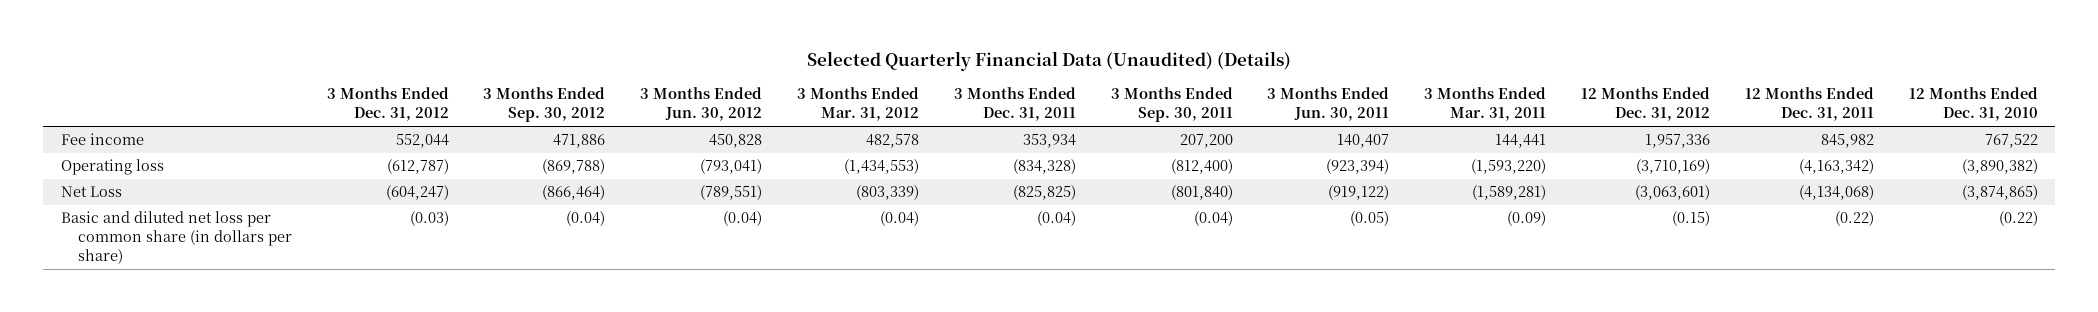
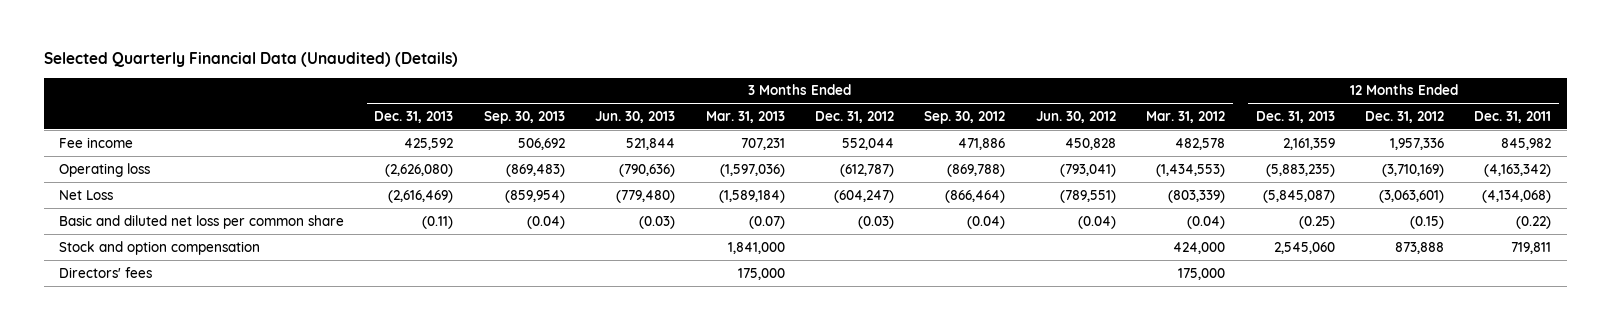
- | 3 Months Ended Dec. 31, 2012 | 3 Months Ended Sep. 30, 2012 | 3 Months Ended Jun. 30, 2012 | 3 Months Ended Mar. 31, 2012 | 3 Months Ended Dec. 31, 2011 | 3 Months Ended Sep. 30, 2011 | 3 Months Ended Jun. 30, 2011 | 3 Months Ended Mar. 31, 2011 | 12 Months Ended Dec. 31, 2012 | 12 Months Ended Dec. 31, 2011 | 12 Months Ended Dec. 31, 2010
+ | 3 Months Ended Dec. 31, 2013 | 3 Months Ended Sep. 30, 2013 | 3 Months Ended Jun. 30, 2013 | 3 Months Ended Mar. 31, 2013 | 3 Months Ended Dec. 31, 2012 | 3 Months Ended Sep. 30, 2012 | 3 Months Ended Jun. 30, 2012 | 3 Months Ended Mar. 31, 2012 | 12 Months Ended Dec. 31, 2013 | 12 Months Ended Dec. 31, 2012 | 12 Months Ended Dec. 31, 2011
- Basic and diluted net loss per common share (in dollars per share) | (0.03) | (0.04) | (0.04) | (0.04) | (0.04) | (0.04) | (0.05) | (0.09) | (0.15) | (0.22) | (0.22)
+ Basic and diluted net loss per common share | (0.11) | (0.04) | (0.03) | (0.07) | (0.03) | (0.04) | (0.04) | (0.04) | (0.25) | (0.15) | (0.22)
+ Stock and option compensation | | | | 1,841,000 | | | | 424,000 | 2,545,060 | 873,888 | 719,811
+ Directors' fees | | | | 175,000 | | | | 175,000 | | |

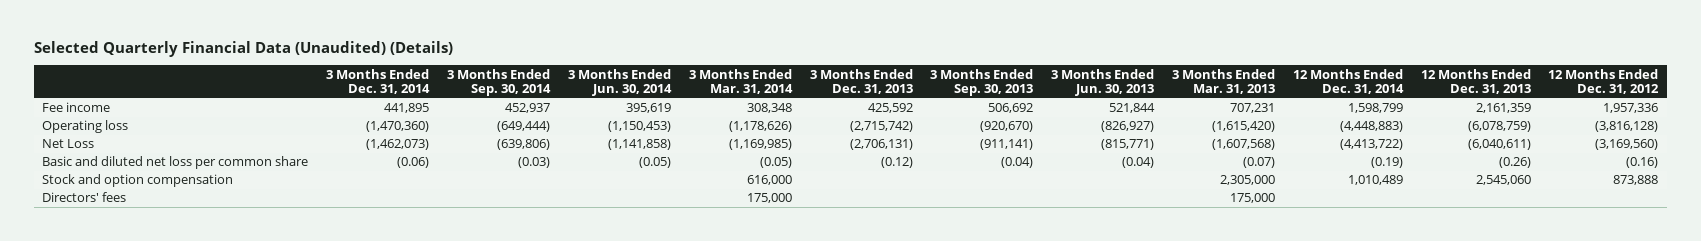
- | 3 Months Ended Dec. 31, 2013 | 3 Months Ended Sep. 30, 2013 | 3 Months Ended Jun. 30, 2013 | 3 Months Ended Mar. 31, 2013 | 3 Months Ended Dec. 31, 2012 | 3 Months Ended Sep. 30, 2012 | 3 Months Ended Jun. 30, 2012 | 3 Months Ended Mar. 31, 2012 | 12 Months Ended Dec. 31, 2013 | 12 Months Ended Dec. 31, 2012 | 12 Months Ended Dec. 31, 2011
+ | 3 Months Ended Dec. 31, 2014 | 3 Months Ended Sep. 30, 2014 | 3 Months Ended Jun. 30, 2014 | 3 Months Ended Mar. 31, 2014 | 3 Months Ended Dec. 31, 2013 | 3 Months Ended Sep. 30, 2013 | 3 Months Ended Jun. 30, 2013 | 3 Months Ended Mar. 31, 2013 | 12 Months Ended Dec. 31, 2014 | 12 Months Ended Dec. 31, 2013 | 12 Months Ended Dec. 31, 2012
- Operating loss | (2,626,080) | (869,483) | (790,636) | (1,597,036) | (612,787) | (869,788) | (793,041) | (1,434,553) | (5,883,235) | (3,710,169) | (4,163,342)
- Net Loss | (2,616,469) | (859,954) | (779,480) | (1,589,184) | (604,247) | (866,464) | (789,551) | (803,339) | (5,845,087) | (3,063,601) | (4,134,068)
- Basic and diluted net loss per common share | (0.11) | (0.04) | (0.03) | (0.07) | (0.03) | (0.04) | (0.04) | (0.04) | (0.25) | (0.15) | (0.22)
- Stock and option compensation | | | | 1,841,000 | | | | 424,000 | 2,545,060 | 873,888 | 719,811
+ Operating loss | (1,470,360) | (649,444) | (1,150,453) | (1,178,626) | (2,715,742) | (920,670) | (826,927) | (1,615,420) | (4,448,883) | (6,078,759) | (3,816,128)
+ Net Loss | (1,462,073) | (639,806) | (1,141,858) | (1,169,985) | (2,706,131) | (911,141) | (815,771) | (1,607,568) | (4,413,722) | (6,040,611) | (3,169,560)
+ Basic and diluted net loss per common share | (0.06) | (0.03) | (0.05) | (0.05) | (0.12) | (0.04) | (0.04) | (0.07) | (0.19) | (0.26) | (0.16)
+ Stock and option compensation | | | | 616,000 | | | | 2,305,000 | 1,010,489 | 2,545,060 | 873,888

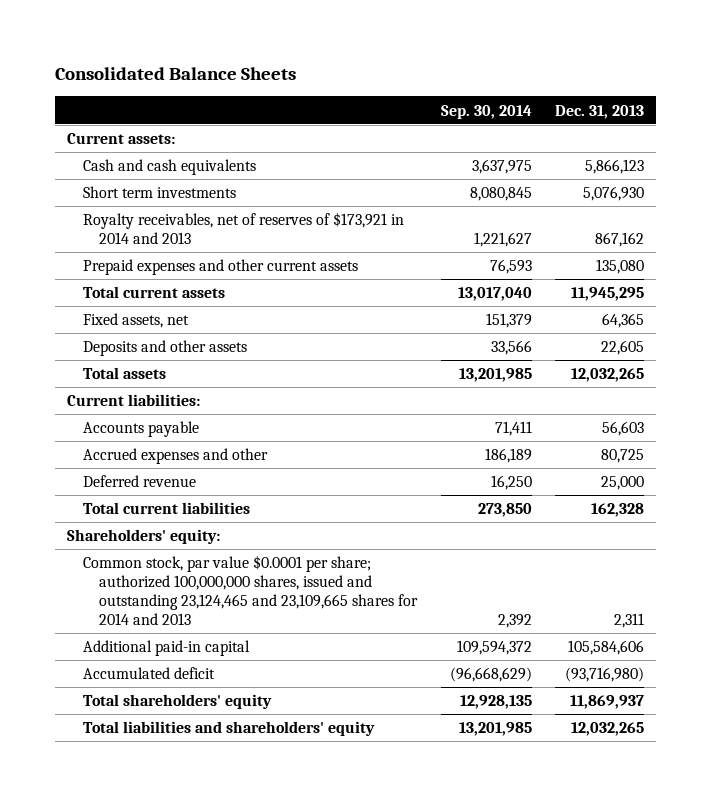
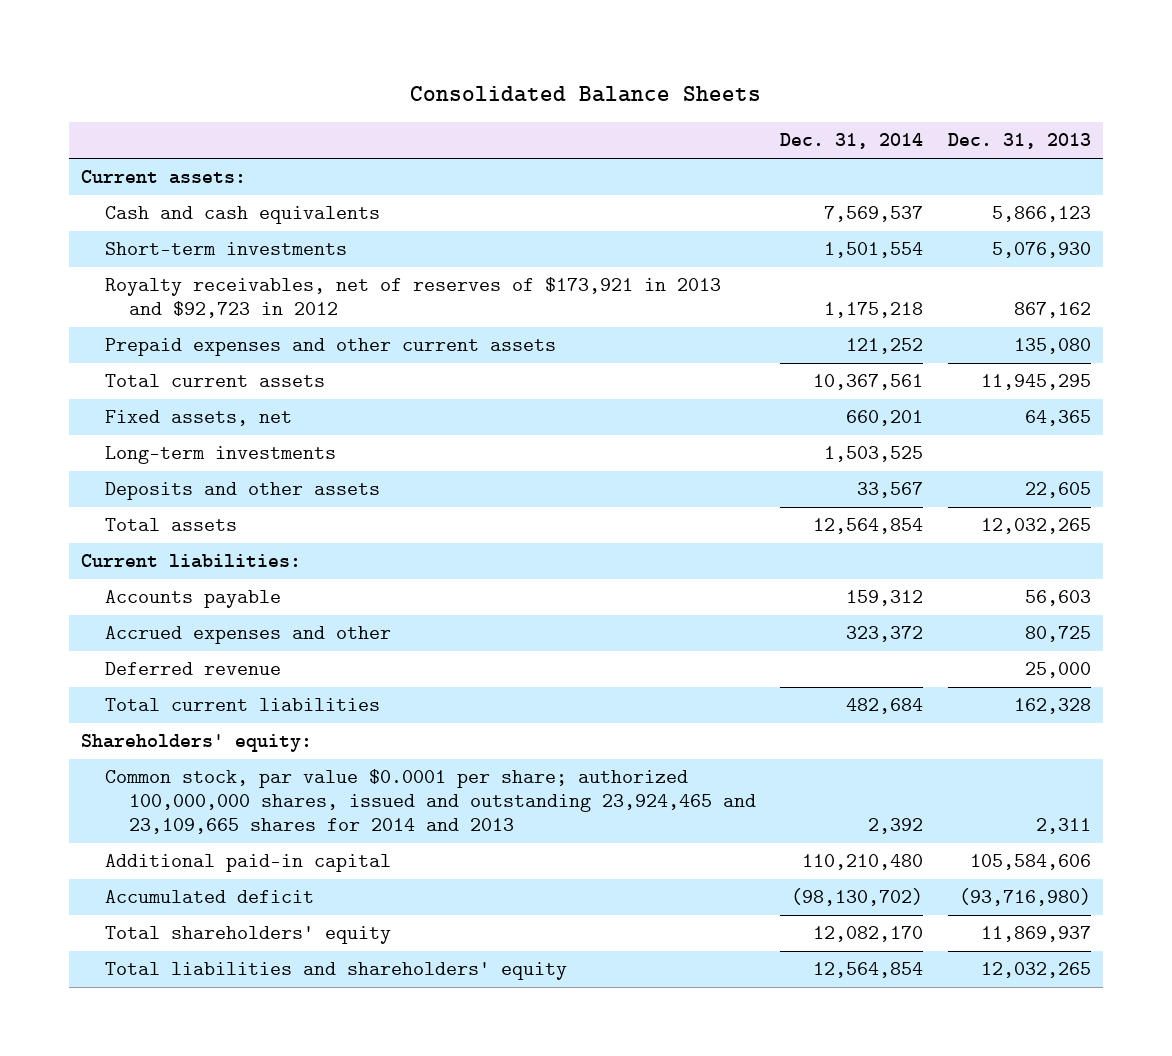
- | Sep. 30, 2014 | Dec. 31, 2013
+ | Dec. 31, 2014 | Dec. 31, 2013
- Short term investments | 8,080,845 | 5,076,930
- Royalty receivables, net of reserves of $173,921 in 2014 and 2013 | 1,221,627 | 867,162
+ Short-term investments | 1,501,554 | 5,076,930
+ Royalty receivables, net of reserves of $173,921 in 2013 and $92,723 in 2012 | 1,175,218 | 867,162
+ Long-term investments | 1,503,525 |
- Common stock, par value $0.0001 per share; authorized 100,000,000 shares, issued and outstanding 23,124,465 and 23,109,665 shares for 2014 and 2013 | 2,392 | 2,311
+ Common stock, par value $0.0001 per share; authorized 100,000,000 shares, issued and outstanding 23,924,465 and 23,109,665 shares for 2014 and 2013 | 2,392 | 2,311

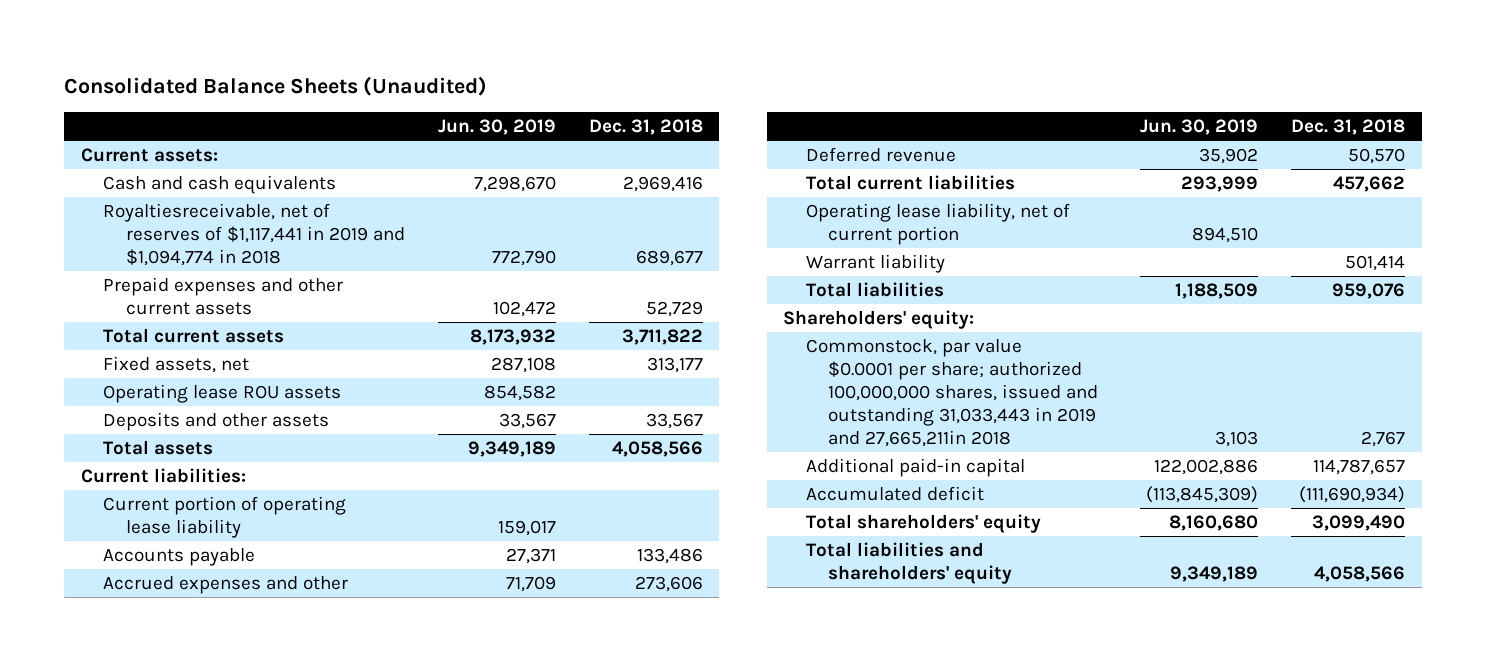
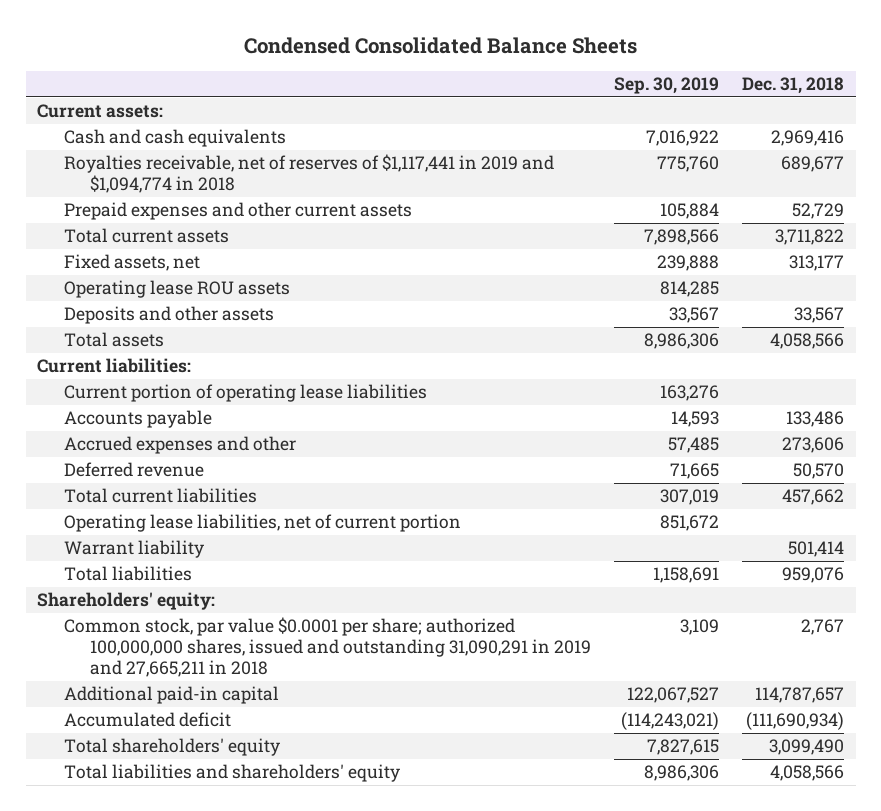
- Consolidated Balance Sheets (Unaudited)
+ Condensed Consolidated Balance Sheets
- | Jun. 30, 2019 | Dec. 31, 2018
+ | Sep. 30, 2019 | Dec. 31, 2018
- Royaltiesreceivable, net of reserves of $1,117,441 in 2019 and $1,094,774 in 2018 | 772,790 | 689,677
+ Royalties receivable, net of reserves of $1,117,441 in 2019 and $1,094,774 in 2018 | 775,760 | 689,677
- Current portion of operating lease liability | 159,017 |
+ Current portion of operating lease liabilities | 163,276 |
- Operating lease liability, net of current portion | 894,510 |
+ Operating lease liabilities, net of current portion | 851,672 |
- Commonstock, par value $0.0001 per share; authorized 100,000,000 shares, issued and outstanding 31,033,443 in 2019 and 27,665,211in 2018 | 3,103 | 2,767
+ Common stock, par value $0.0001 per share; authorized 100,000,000 shares, issued and outstanding 31,090,291 in 2019 and 27,665,211 in 2018 | 3,109 | 2,767

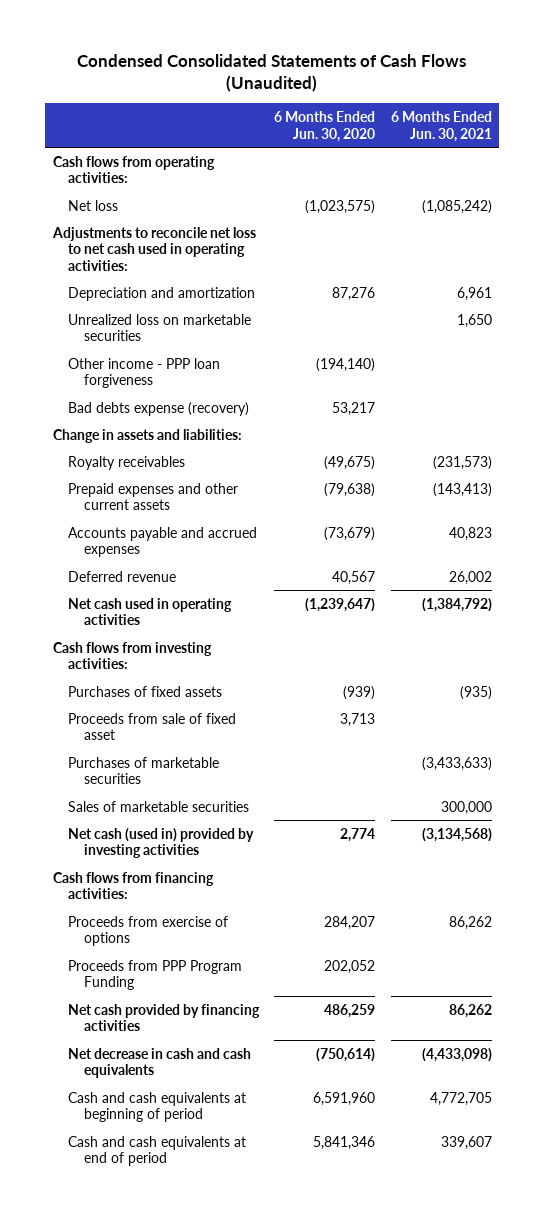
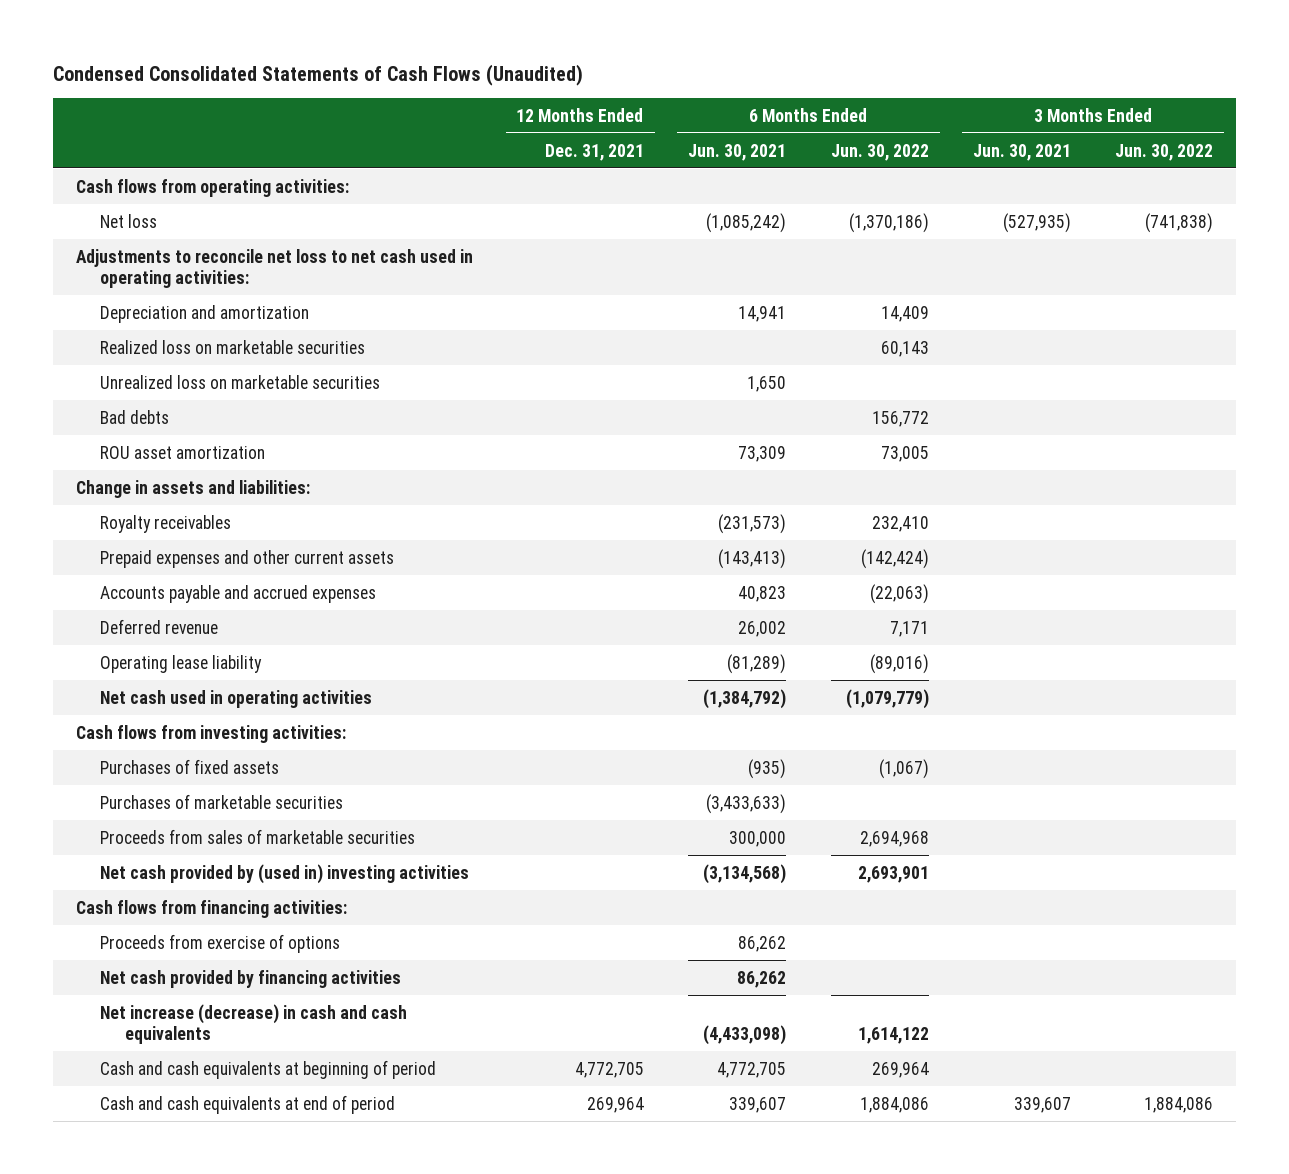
- | 6 Months Ended Jun. 30, 2020 | 6 Months Ended Jun. 30, 2021
+ | 12 Months Ended Dec. 31, 2021 | 6 Months Ended Jun. 30, 2021 | 6 Months Ended Jun. 30, 2022 | 3 Months Ended Jun. 30, 2021 | 3 Months Ended Jun. 30, 2022
- Depreciation and amortization | 87,276 | 6,961
+ Depreciation and amortization | | 14,941 | 14,409 | |
+ Realized loss on marketable securities | | | 60,143 | |
- Other income - PPP loan forgiveness | (194,140) |
- Bad debts expense (recovery) | 53,217 |
+ Bad debts | | | 156,772 | |
+ ROU asset amortization | | 73,309 | 73,005 | |
+ Operating lease liability | | (81,289) | (89,016) | |
- Proceeds from sale of fixed asset | 3,713 |
- Sales of marketable securities | | 300,000
- Net cash (used in) provided by investing activities | 2,774 | (3,134,568)
+ Proceeds from sales of marketable securities | | 300,000 | 2,694,968 | |
+ Net cash provided by (used in) investing activities | | (3,134,568) | 2,693,901 | |
- Proceeds from PPP Program Funding | 202,052 |
- Net decrease in cash and cash equivalents | (750,614) | (4,433,098)
+ Net increase (decrease) in cash and cash equivalents | | (4,433,098) | 1,614,122 | |

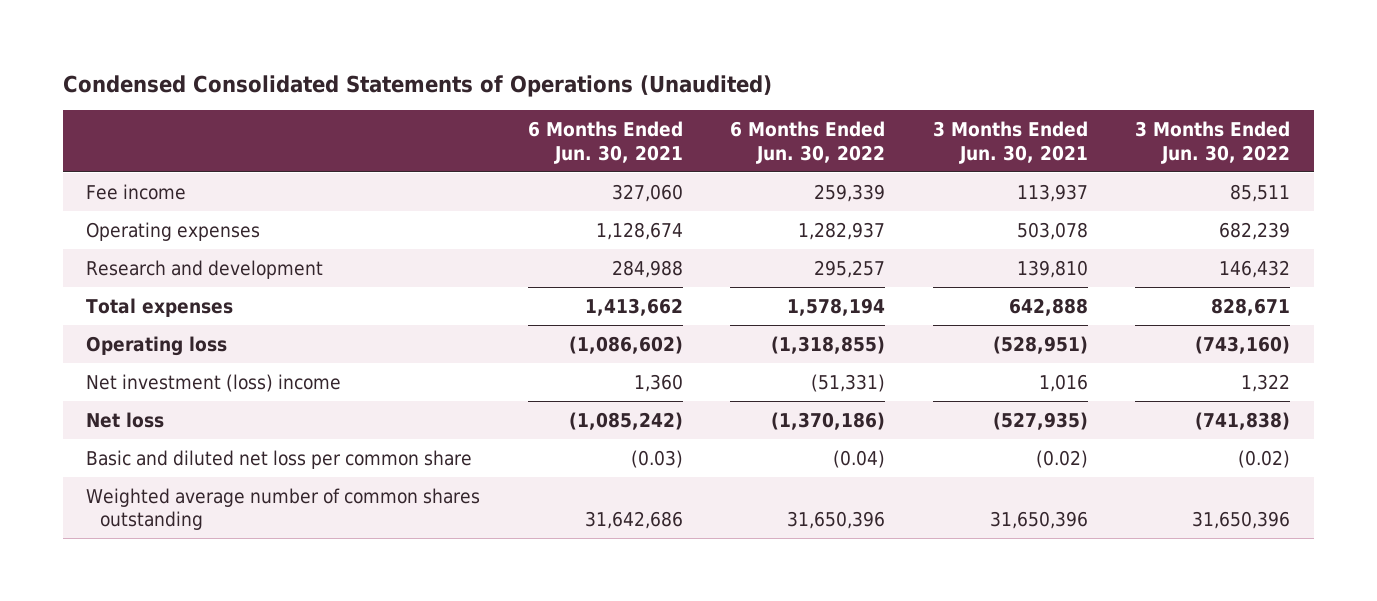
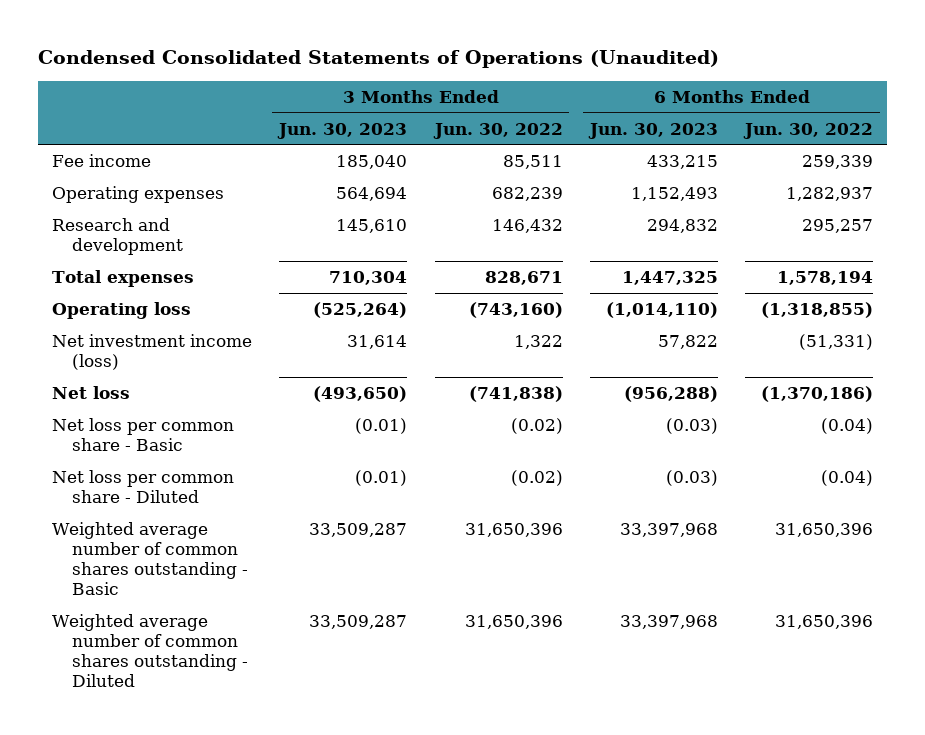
- | 6 Months Ended Jun. 30, 2021 | 6 Months Ended Jun. 30, 2022 | 3 Months Ended Jun. 30, 2021 | 3 Months Ended Jun. 30, 2022
+ | 3 Months Ended Jun. 30, 2023 | 3 Months Ended Jun. 30, 2022 | 6 Months Ended Jun. 30, 2023 | 6 Months Ended Jun. 30, 2022
- Net investment (loss) income | 1,360 | (51,331) | 1,016 | 1,322
+ Net investment income (loss) | 31,614 | 1,322 | 57,822 | (51,331)
- Basic and diluted net loss per common share | (0.03) | (0.04) | (0.02) | (0.02)
- Weighted average number of common shares outstanding | 31,642,686 | 31,650,396 | 31,650,396 | 31,650,396
+ Net loss per common share - Basic | (0.01) | (0.02) | (0.03) | (0.04)
+ Net loss per common share - Diluted | (0.01) | (0.02) | (0.03) | (0.04)
+ Weighted average number of common shares outstanding - Basic | 33,509,287 | 31,650,396 | 33,397,968 | 31,650,396
+ Weighted average number of common shares outstanding - Diluted | 33,509,287 | 31,650,396 | 33,397,968 | 31,650,396

